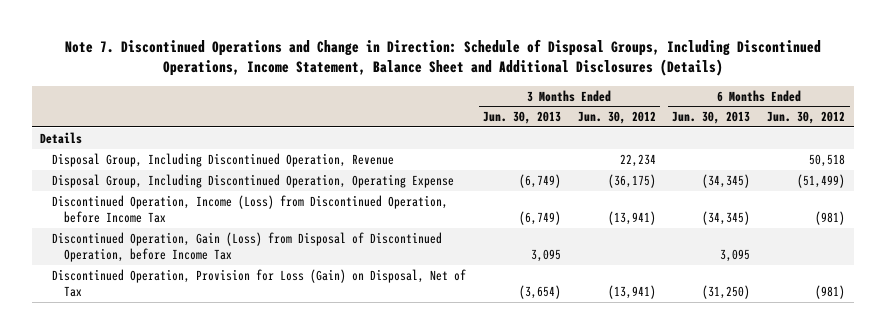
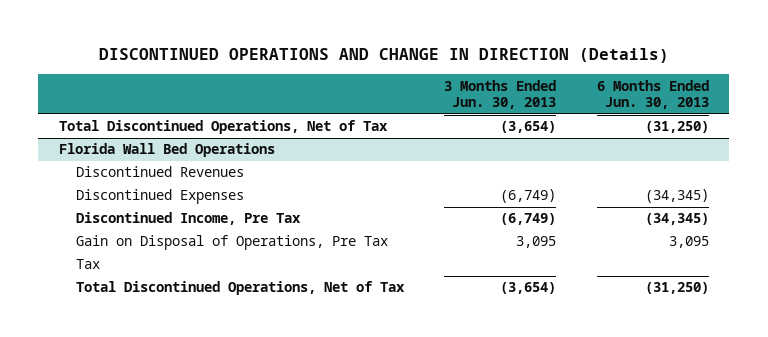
- Note 7. Discontinued Operations and Change in Direction: Schedule of Disposal Groups, Including Discontinued Operations, Income Statement, Balance Sheet and Additional Disclosures (Details)
+ DISCONTINUED OPERATIONS AND CHANGE IN DIRECTION (Details)
- | 3 Months Ended Jun. 30, 2013 | 3 Months Ended Jun. 30, 2012 | 6 Months Ended Jun. 30, 2013 | 6 Months Ended Jun. 30, 2012
+ | 3 Months Ended Jun. 30, 2013 | 6 Months Ended Jun. 30, 2013
- Details
- Disposal Group, Including Discontinued Operation, Revenue | | 22,234 | | 50,518
- Disposal Group, Including Discontinued Operation, Operating Expense | (6,749) | (36,175) | (34,345) | (51,499)
- Discontinued Operation, Income (Loss) from Discontinued Operation, before Income Tax | (6,749) | (13,941) | (34,345) | (981)
- Discontinued Operation, Gain (Loss) from Disposal of Discontinued Operation, before Income Tax | 3,095 | | 3,095 |
- Discontinued Operation, Provision for Loss (Gain) on Disposal, Net of Tax | (3,654) | (13,941) | (31,250) | (981)
+ Total Discontinued Operations, Net of Tax | (3,654) | (31,250)
+ Florida Wall Bed Operations
+ Discontinued Revenues
+ Discontinued Expenses | (6,749) | (34,345)
+ Discontinued Income, Pre Tax | (6,749) | (34,345)
+ Gain on Disposal of Operations, Pre Tax | 3,095 | 3,095
+ Tax
+ Total Discontinued Operations, Net of Tax | (3,654) | (31,250)

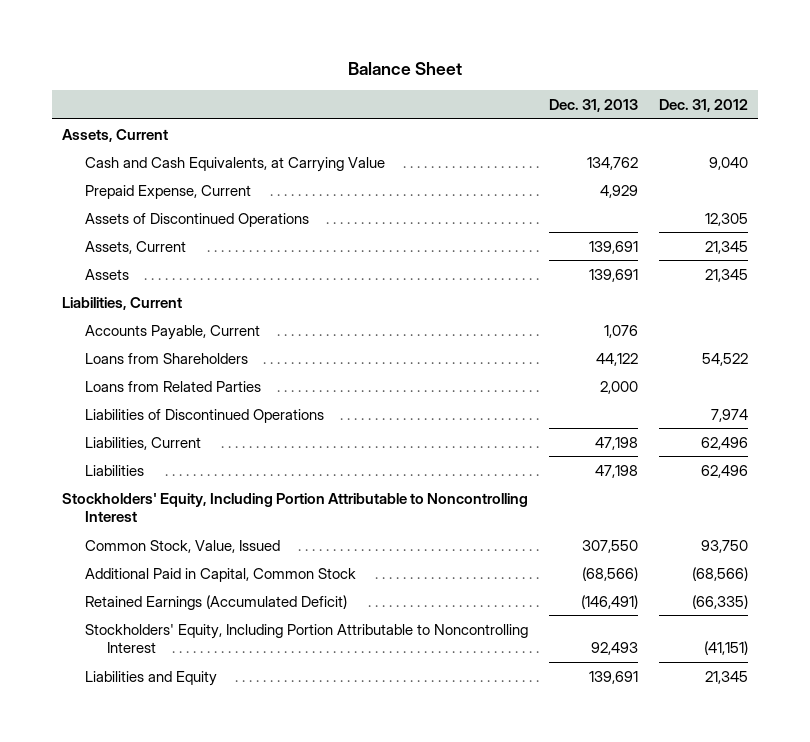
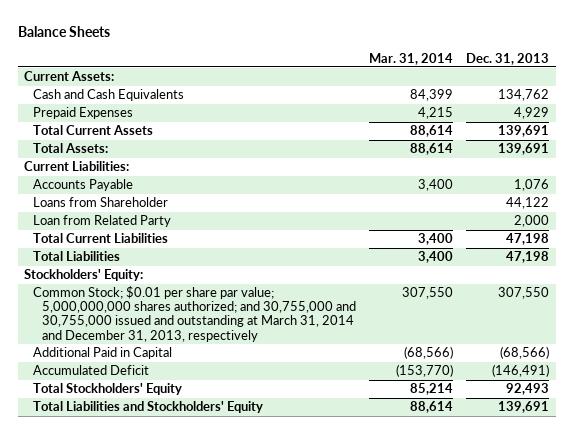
- Balance Sheet
+ Balance Sheets
- | Dec. 31, 2013 | Dec. 31, 2012
+ | Mar. 31, 2014 | Dec. 31, 2013
- Assets, Current
- Cash and Cash Equivalents, at Carrying Value | 134,762 | 9,040
- Prepaid Expense, Current | 4,929 |
- Assets of Discontinued Operations | | 12,305
- Assets, Current | 139,691 | 21,345
- Assets | 139,691 | 21,345
- Liabilities, Current
- Accounts Payable, Current | 1,076 |
- Loans from Shareholders | 44,122 | 54,522
- Loans from Related Parties | 2,000 |
- Liabilities of Discontinued Operations | | 7,974
- Liabilities, Current | 47,198 | 62,496
- Liabilities | 47,198 | 62,496
- Stockholders' Equity, Including Portion Attributable to Noncontrolling Interest
- Common Stock, Value, Issued | 307,550 | 93,750
- Additional Paid in Capital, Common Stock | (68,566) | (68,566)
- Retained Earnings (Accumulated Deficit) | (146,491) | (66,335)
- Stockholders' Equity, Including Portion Attributable to Noncontrolling Interest | 92,493 | (41,151)
- Liabilities and Equity | 139,691 | 21,345
+ Current Assets:
+ Cash and Cash Equivalents | 84,399 | 134,762
+ Prepaid Expenses | 4,215 | 4,929
+ Total Current Assets | 88,614 | 139,691
+ Total Assets: | 88,614 | 139,691
+ Current Liabilities:
+ Accounts Payable | 3,400 | 1,076
+ Loans from Shareholder | | 44,122
+ Loan from Related Party | | 2,000
+ Total Current Liabilities | 3,400 | 47,198
+ Total Liabilities | 3,400 | 47,198
+ Stockholders' Equity:
+ Common Stock; $0.01 per share par value; 5,000,000,000 shares authorized; and 30,755,000 and 30,755,000 issued and outstanding at March 31, 2014 and December 31, 2013, respectively | 307,550 | 307,550
+ Additional Paid in Capital | (68,566) | (68,566)
+ Accumulated Deficit | (153,770) | (146,491)
+ Total Stockholders' Equity | 85,214 | 92,493
+ Total Liabilities and Stockholders' Equity | 88,614 | 139,691

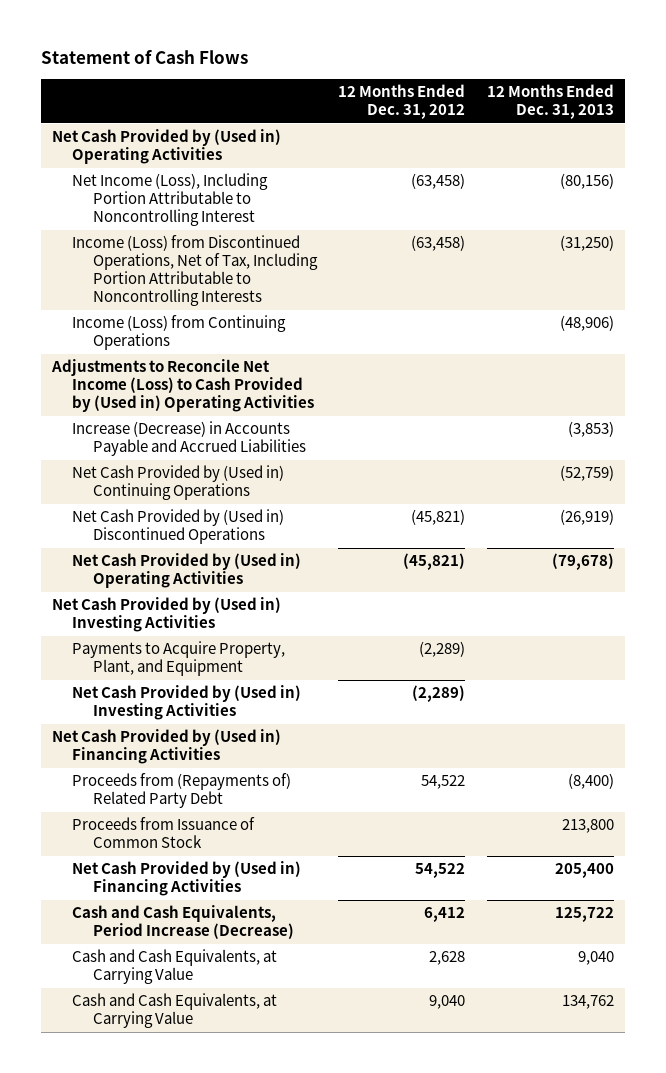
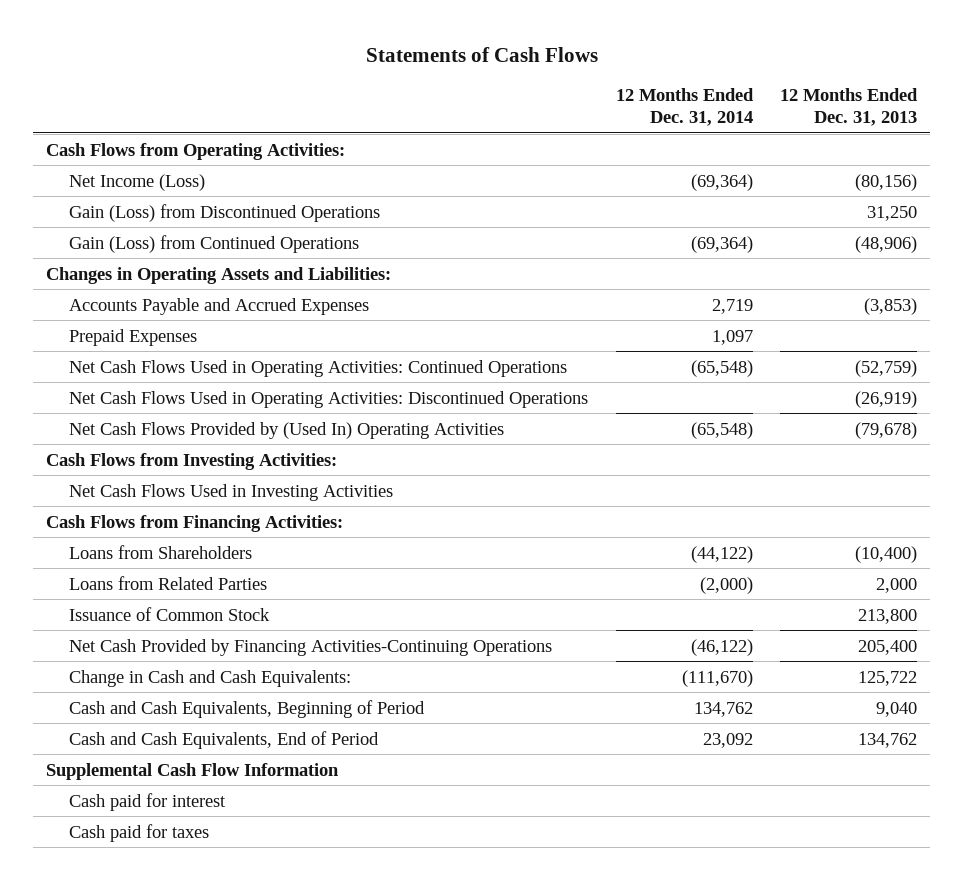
- Statement of Cash Flows
+ Statements of Cash Flows
- | 12 Months Ended Dec. 31, 2012 | 12 Months Ended Dec. 31, 2013
+ | 12 Months Ended Dec. 31, 2014 | 12 Months Ended Dec. 31, 2013
- Net Cash Provided by (Used in) Operating Activities
- Net Income (Loss), Including Portion Attributable to Noncontrolling Interest | (63,458) | (80,156)
- Income (Loss) from Discontinued Operations, Net of Tax, Including Portion Attributable to Noncontrolling Interests | (63,458) | (31,250)
- Income (Loss) from Continuing Operations | | (48,906)
- Adjustments to Reconcile Net Income (Loss) to Cash Provided by (Used in) Operating Activities
- Increase (Decrease) in Accounts Payable and Accrued Liabilities | | (3,853)
- Net Cash Provided by (Used in) Continuing Operations | | (52,759)
- Net Cash Provided by (Used in) Discontinued Operations | (45,821) | (26,919)
- Net Cash Provided by (Used in) Operating Activities | (45,821) | (79,678)
- Net Cash Provided by (Used in) Investing Activities
- Payments to Acquire Property, Plant, and Equipment | (2,289) |
- Net Cash Provided by (Used in) Investing Activities | (2,289) |
- Net Cash Provided by (Used in) Financing Activities
- Proceeds from (Repayments of) Related Party Debt | 54,522 | (8,400)
- Proceeds from Issuance of Common Stock | | 213,800
- Net Cash Provided by (Used in) Financing Activities | 54,522 | 205,400
- Cash and Cash Equivalents, Period Increase (Decrease) | 6,412 | 125,722
- Cash and Cash Equivalents, at Carrying Value | 2,628 | 9,040
- Cash and Cash Equivalents, at Carrying Value | 9,040 | 134,762
+ Cash Flows from Operating Activities:
+ Net Income (Loss) | (69,364) | (80,156)
+ Gain (Loss) from Discontinued Operations | | 31,250
+ Gain (Loss) from Continued Operations | (69,364) | (48,906)
+ Changes in Operating Assets and Liabilities:
+ Accounts Payable and Accrued Expenses | 2,719 | (3,853)
+ Prepaid Expenses | 1,097 |
+ Net Cash Flows Used in Operating Activities: Continued Operations | (65,548) | (52,759)
+ Net Cash Flows Used in Operating Activities: Discontinued Operations | | (26,919)
+ Net Cash Flows Provided by (Used In) Operating Activities | (65,548) | (79,678)
+ Cash Flows from Investing Activities:
+ Net Cash Flows Used in Investing Activities
+ Cash Flows from Financing Activities:
+ Loans from Shareholders | (44,122) | (10,400)
+ Loans from Related Parties | (2,000) | 2,000
+ Issuance of Common Stock | | 213,800
+ Net Cash Provided by Financing Activities-Continuing Operations | (46,122) | 205,400
+ Change in Cash and Cash Equivalents: | (111,670) | 125,722
+ Cash and Cash Equivalents, Beginning of Period | 134,762 | 9,040
+ Cash and Cash Equivalents, End of Period | 23,092 | 134,762
+ Supplemental Cash Flow Information
+ Cash paid for interest
+ Cash paid for taxes

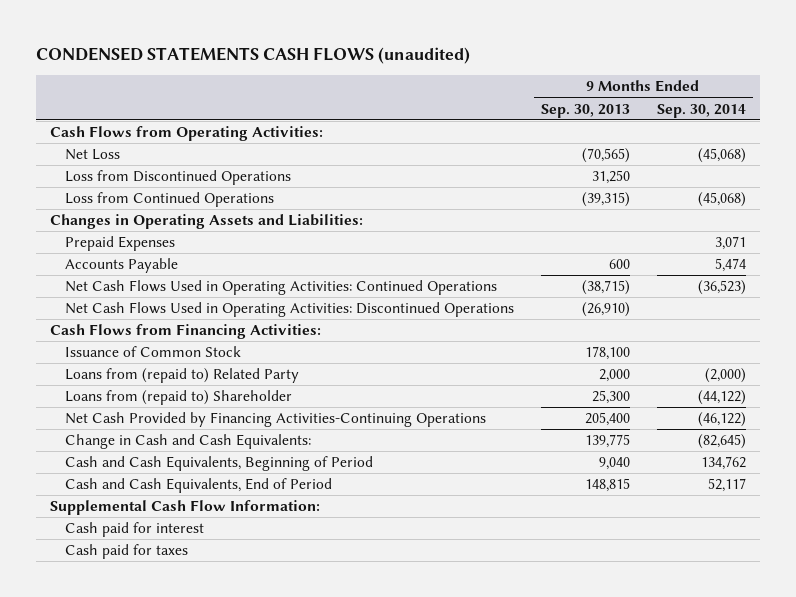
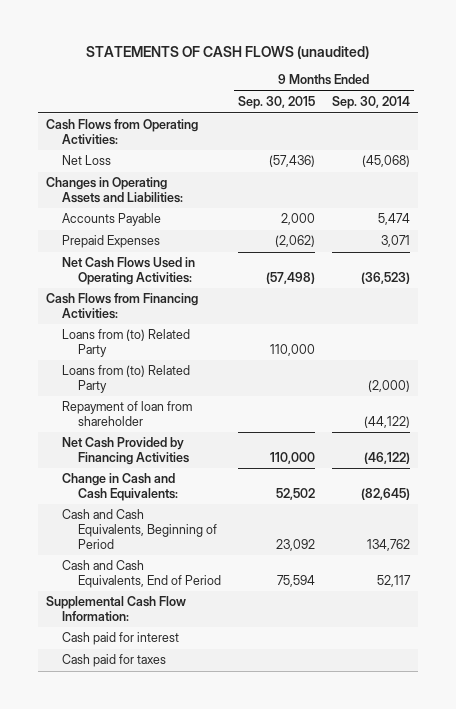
- CONDENSED STATEMENTS CASH FLOWS (unaudited)
+ STATEMENTS OF CASH FLOWS (unaudited)
- | 9 Months Ended Sep. 30, 2013 | 9 Months Ended Sep. 30, 2014
+ | 9 Months Ended Sep. 30, 2015 | 9 Months Ended Sep. 30, 2014
- Loss from Discontinued Operations | 31,250 |
- Loss from Continued Operations | (39,315) | (45,068)
- Net Cash Flows Used in Operating Activities: Continued Operations | (38,715) | (36,523)
- Net Cash Flows Used in Operating Activities: Discontinued Operations | (26,910) |
moved down: Prepaid Expenses | (2,062) | 3,071
+ Net Cash Flows Used in Operating Activities: | (57,498) | (36,523)
- Issuance of Common Stock | 178,100 |
- Loans from (repaid to) Related Party | 2,000 | (2,000)
- Loans from (repaid to) Shareholder | 25,300 | (44,122)
- Net Cash Provided by Financing Activities-Continuing Operations | 205,400 | (46,122)
+ Loans from (to) Related Party | 110,000 |
+ Loans from (to) Related Party | | (2,000)
+ Repayment of loan from shareholder | | (44,122)
+ Net Cash Provided by Financing Activities | 110,000 | (46,122)

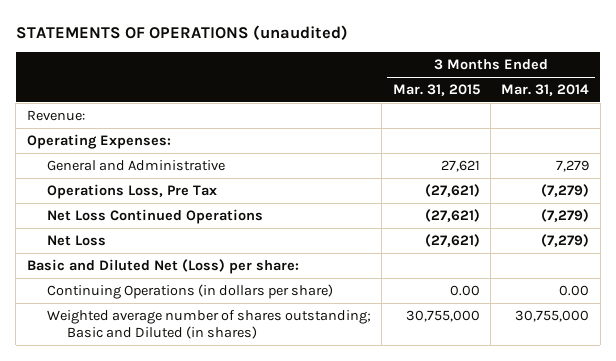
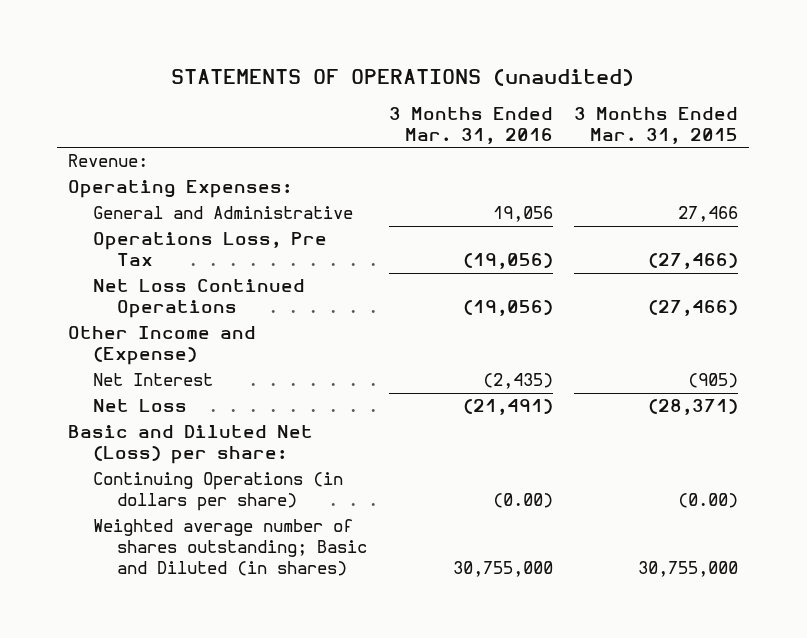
- | 3 Months Ended Mar. 31, 2015 | 3 Months Ended Mar. 31, 2014
+ | 3 Months Ended Mar. 31, 2016 | 3 Months Ended Mar. 31, 2015
- General and Administrative | 27,621 | 7,279
- Operations Loss, Pre Tax | (27,621) | (7,279)
- Net Loss Continued Operations | (27,621) | (7,279)
- Net Loss | (27,621) | (7,279)
+ General and Administrative | 19,056 | 27,466
+ Operations Loss, Pre Tax | (19,056) | (27,466)
+ Net Loss Continued Operations | (19,056) | (27,466)
+ Other Income and (Expense)
+ Net Interest | (2,435) | (905)
+ Net Loss | (21,491) | (28,371)
- Continuing Operations (in dollars per share) | 0.00 | 0.00
+ Continuing Operations (in dollars per share) | (0.00) | (0.00)

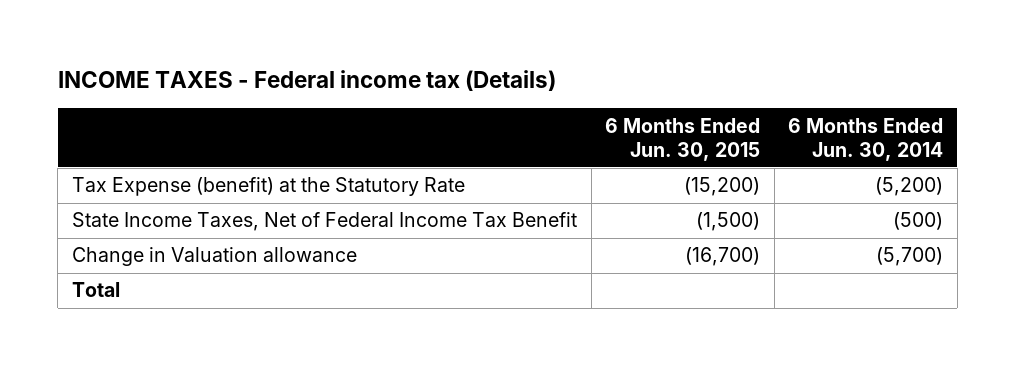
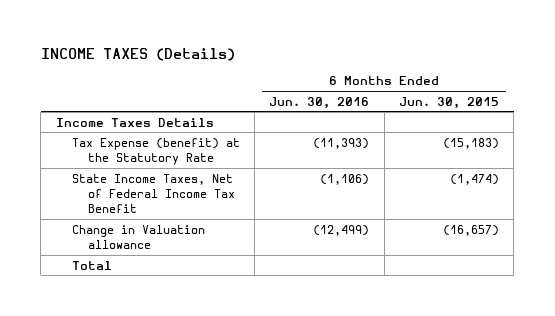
- INCOME TAXES - Federal income tax (Details)
+ INCOME TAXES (Details)
- | 6 Months Ended Jun. 30, 2015 | 6 Months Ended Jun. 30, 2014
+ | 6 Months Ended Jun. 30, 2016 | 6 Months Ended Jun. 30, 2015
- Tax Expense (benefit) at the Statutory Rate | (15,200) | (5,200)
- State Income Taxes, Net of Federal Income Tax Benefit | (1,500) | (500)
- Change in Valuation allowance | (16,700) | (5,700)
+ Income Taxes Details
+ Tax Expense (benefit) at the Statutory Rate | (11,393) | (15,183)
+ State Income Taxes, Net of Federal Income Tax Benefit | (1,106) | (1,474)
+ Change in Valuation allowance | (12,499) | (16,657)

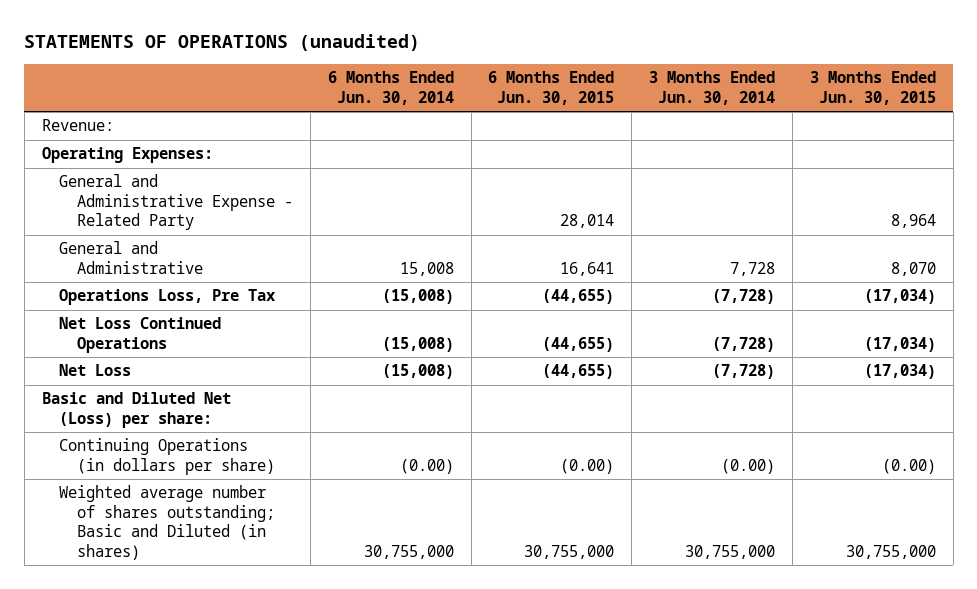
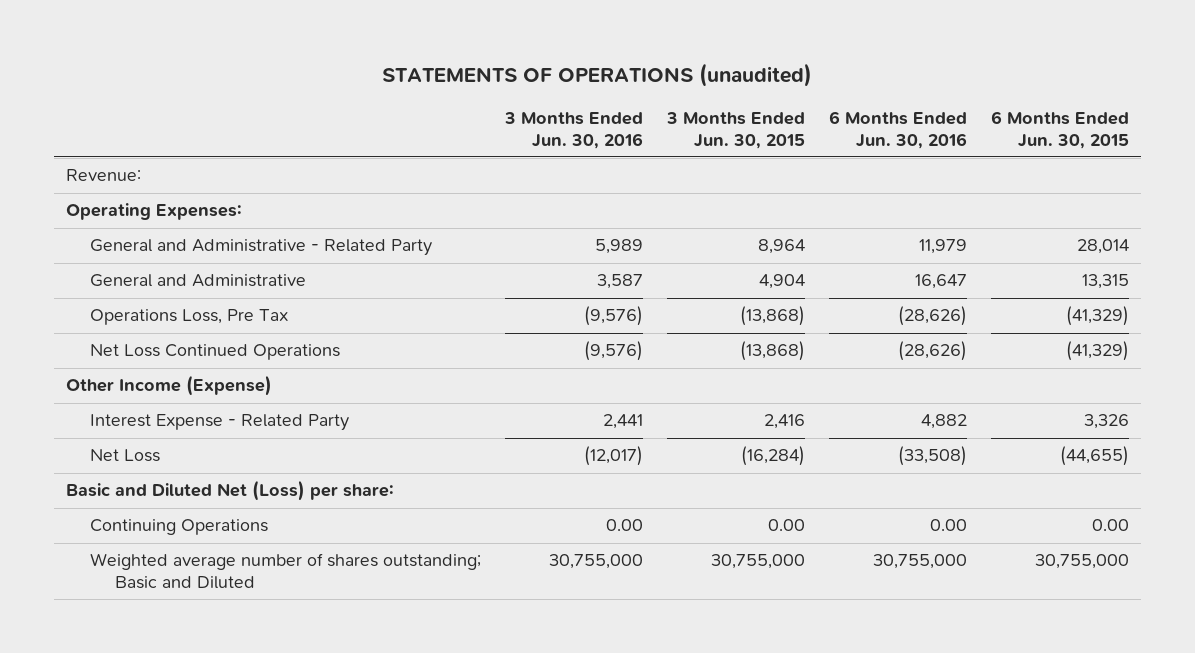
- | 6 Months Ended Jun. 30, 2014 | 6 Months Ended Jun. 30, 2015 | 3 Months Ended Jun. 30, 2014 | 3 Months Ended Jun. 30, 2015
+ | 3 Months Ended Jun. 30, 2016 | 3 Months Ended Jun. 30, 2015 | 6 Months Ended Jun. 30, 2016 | 6 Months Ended Jun. 30, 2015
- General and Administrative Expense - Related Party | | 28,014 | | 8,964
- General and Administrative | 15,008 | 16,641 | 7,728 | 8,070
- Operations Loss, Pre Tax | (15,008) | (44,655) | (7,728) | (17,034)
- Net Loss Continued Operations | (15,008) | (44,655) | (7,728) | (17,034)
- Net Loss | (15,008) | (44,655) | (7,728) | (17,034)
+ General and Administrative - Related Party | 5,989 | 8,964 | 11,979 | 28,014
+ General and Administrative | 3,587 | 4,904 | 16,647 | 13,315
+ Operations Loss, Pre Tax | (9,576) | (13,868) | (28,626) | (41,329)
+ Net Loss Continued Operations | (9,576) | (13,868) | (28,626) | (41,329)
+ Other Income (Expense)
+ Interest Expense - Related Party | 2,441 | 2,416 | 4,882 | 3,326
+ Net Loss | (12,017) | (16,284) | (33,508) | (44,655)
- Continuing Operations (in dollars per share) | (0.00) | (0.00) | (0.00) | (0.00)
- Weighted average number of shares outstanding; Basic and Diluted (in shares) | 30,755,000 | 30,755,000 | 30,755,000 | 30,755,000
+ Continuing Operations | 0.00 | 0.00 | 0.00 | 0.00
+ Weighted average number of shares outstanding; Basic and Diluted | 30,755,000 | 30,755,000 | 30,755,000 | 30,755,000

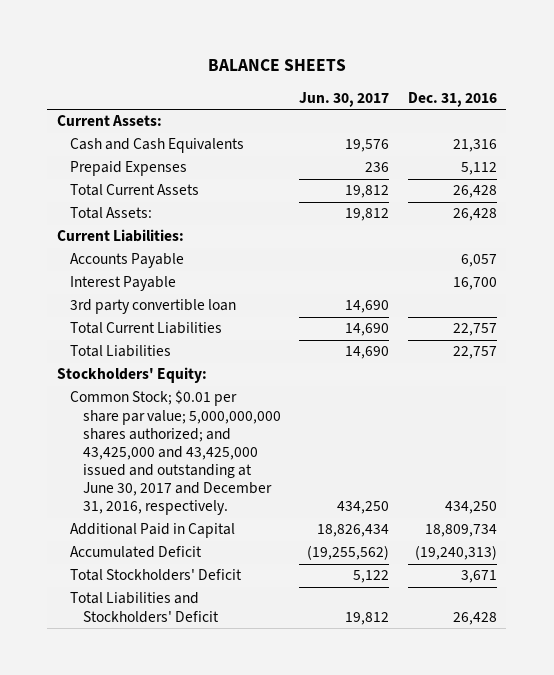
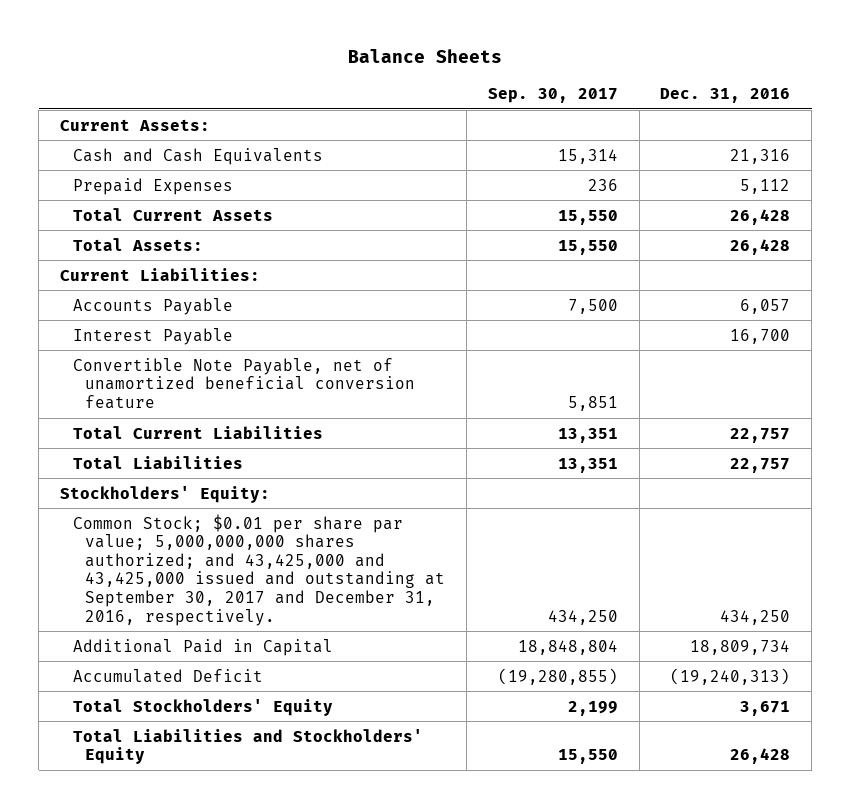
- BALANCE SHEETS
+ Balance Sheets
- | Jun. 30, 2017 | Dec. 31, 2016
+ | Sep. 30, 2017 | Dec. 31, 2016
- 3rd party convertible loan | 14,690 |
+ Convertible Note Payable, net of unamortized beneficial conversion feature | 5,851 |
- Common Stock; $0.01 per share par value; 5,000,000,000 shares authorized; and 43,425,000 and 43,425,000 issued and outstanding at June 30, 2017 and December 31, 2016, respectively. | 434,250 | 434,250
+ Common Stock; $0.01 per share par value; 5,000,000,000 shares authorized; and 43,425,000 and 43,425,000 issued and outstanding at September 30, 2017 and December 31, 2016, respectively. | 434,250 | 434,250
- Total Stockholders' Deficit | 5,122 | 3,671
- Total Liabilities and Stockholders' Deficit | 19,812 | 26,428
+ Total Stockholders' Equity | 2,199 | 3,671
+ Total Liabilities and Stockholders' Equity | 15,550 | 26,428

